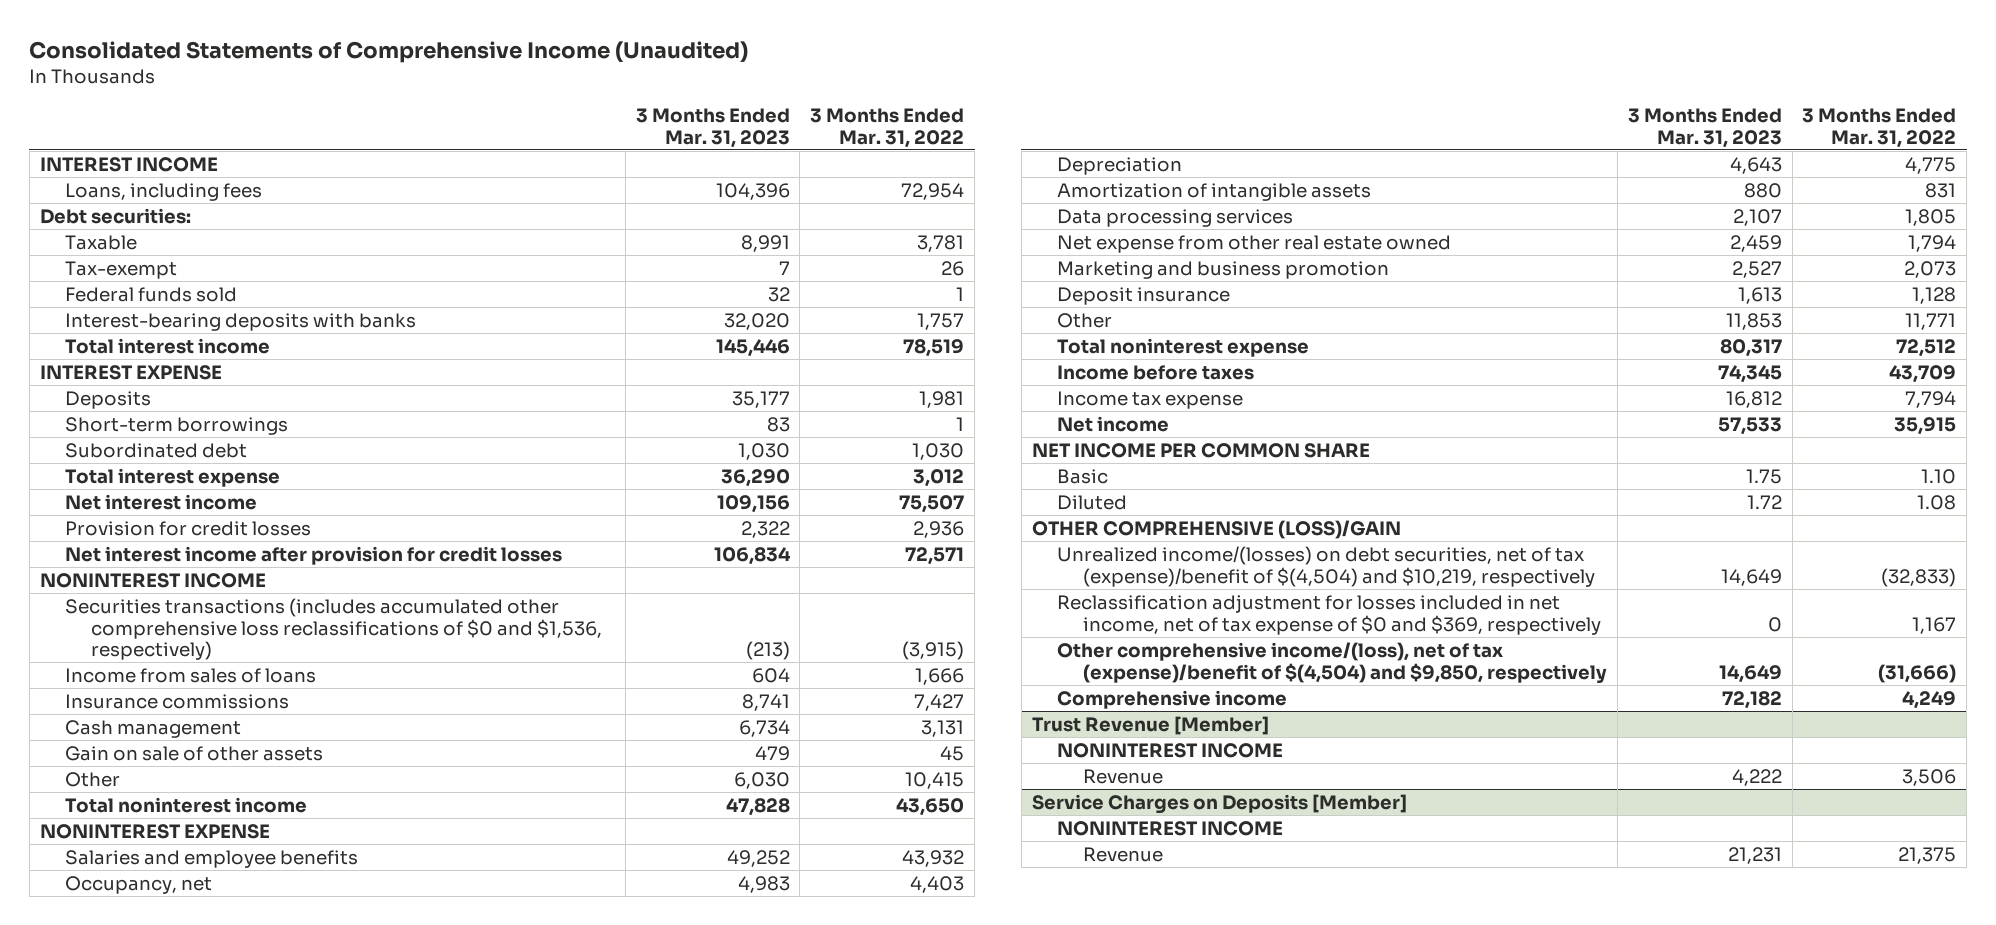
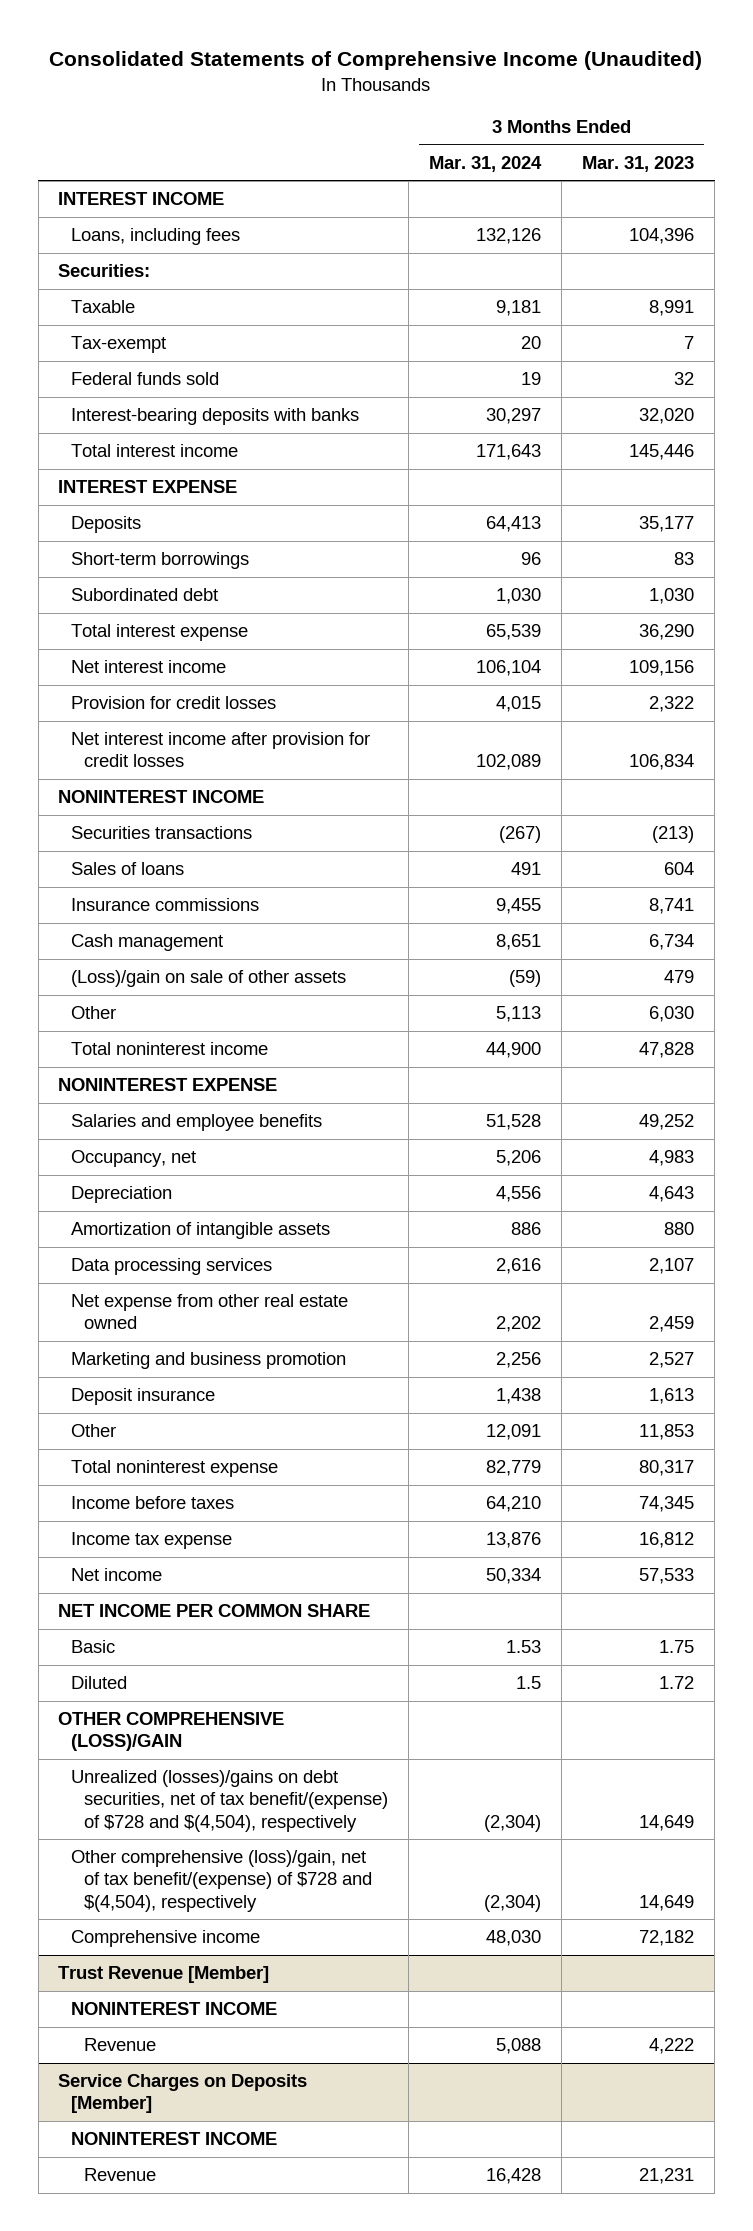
- | 3 Months Ended Mar. 31, 2023 | 3 Months Ended Mar. 31, 2022
+ | 3 Months Ended Mar. 31, 2024 | 3 Months Ended Mar. 31, 2023
- Debt securities:
+ Securities:
- Securities transactions (includes accumulated other comprehensive loss reclassifications of $0 and $1,536, respectively) | (213) | (3,915)
- Income from sales of loans | 604 | 1,666
+ Securities transactions | (267) | (213)
+ Sales of loans | 491 | 604
- Gain on sale of other assets | 479 | 45
+ (Loss)/gain on sale of other assets | (59) | 479
- Unrealized income/(losses) on debt securities, net of tax (expense)/benefit of $(4,504) and $10,219, respectively | 14,649 | (32,833)
- Reclassification adjustment for losses included in net income, net of tax expense of $0 and $369, respectively | 0 | 1,167
- Other comprehensive income/(loss), net of tax (expense)/benefit of $(4,504) and $9,850, respectively | 14,649 | (31,666)
+ Unrealized (losses)/gains on debt securities, net of tax benefit/(expense) of $728 and $(4,504), respectively | (2,304) | 14,649
+ Other comprehensive (loss)/gain, net of tax benefit/(expense) of $728 and $(4,504), respectively | (2,304) | 14,649

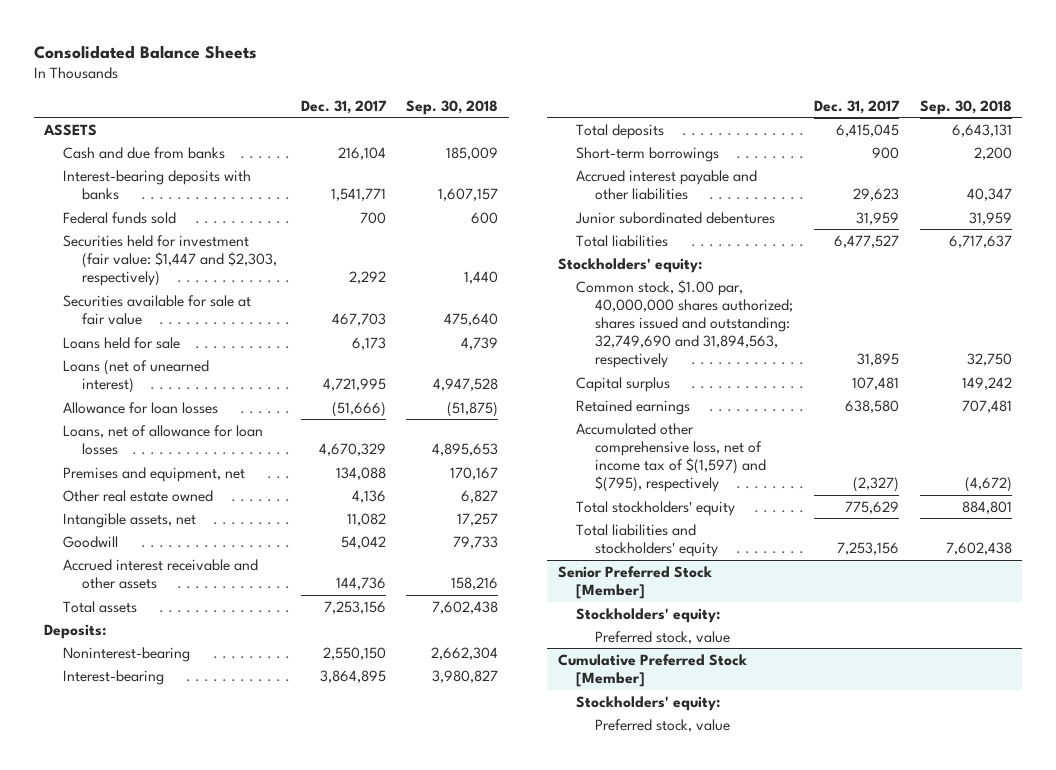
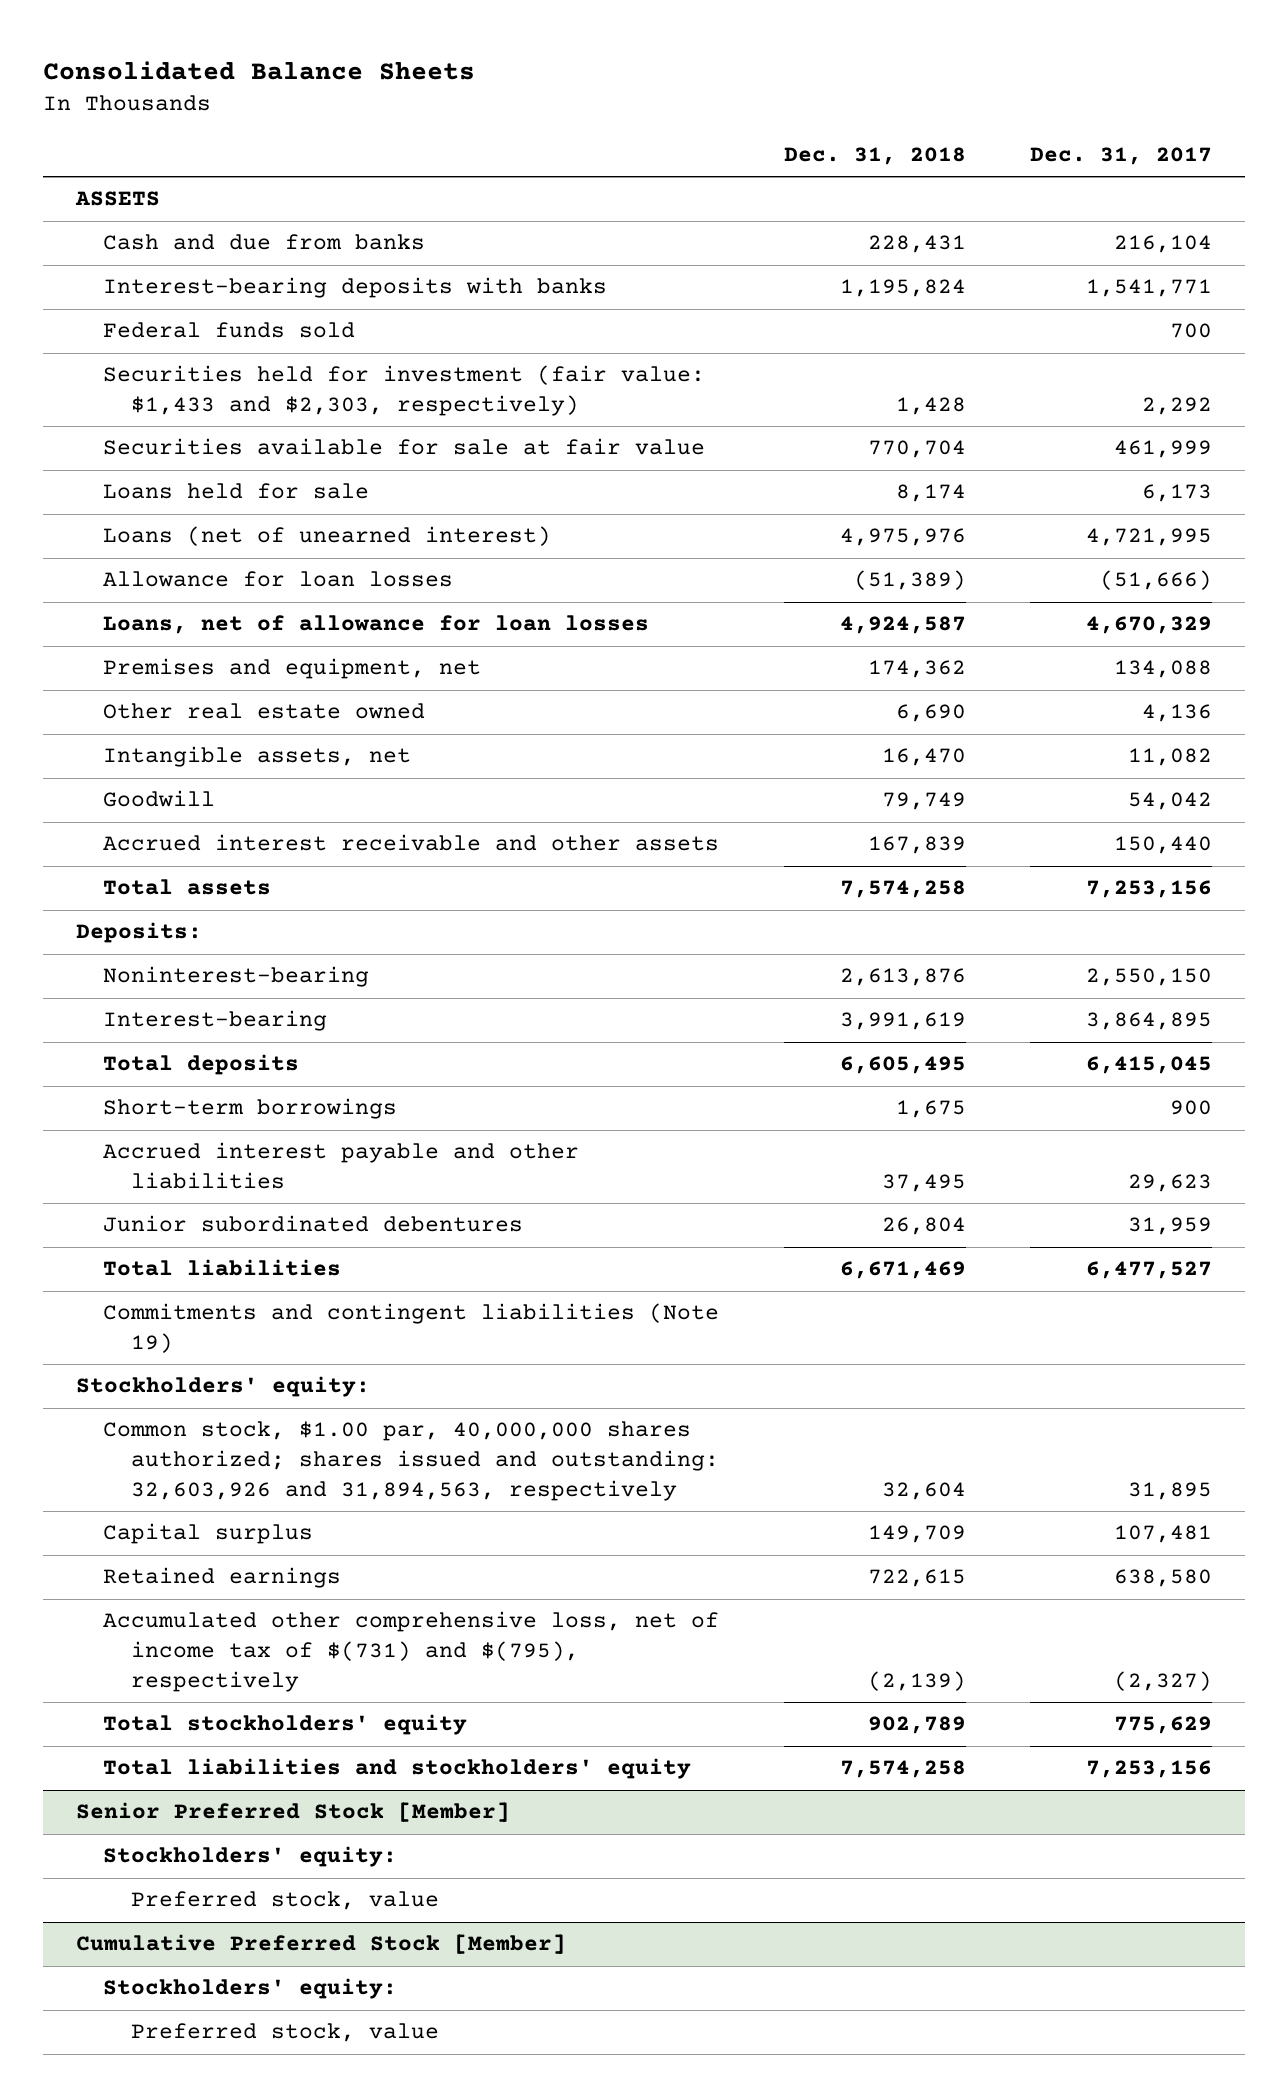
- | Dec. 31, 2017 | Sep. 30, 2018
+ | Dec. 31, 2018 | Dec. 31, 2017
- Securities held for investment (fair value: $1,447 and $2,303, respectively) | 2,292 | 1,440
- Securities available for sale at fair value | 467,703 | 475,640
+ Securities held for investment (fair value: $1,433 and $2,303, respectively) | 1,428 | 2,292
+ Securities available for sale at fair value | 770,704 | 461,999
- Accrued interest receivable and other assets | 144,736 | 158,216
+ Accrued interest receivable and other assets | 167,839 | 150,440
+ Commitments and contingent liabilities (Note 19)
- Common stock, $1.00 par, 40,000,000 shares authorized; shares issued and outstanding: 32,749,690 and 31,894,563, respectively | 31,895 | 32,750
+ Common stock, $1.00 par, 40,000,000 shares authorized; shares issued and outstanding: 32,603,926 and 31,894,563, respectively | 32,604 | 31,895
- Accumulated other comprehensive loss, net of income tax of $(1,597) and $(795), respectively | (2,327) | (4,672)
+ Accumulated other comprehensive loss, net of income tax of $(731) and $(795), respectively | (2,139) | (2,327)

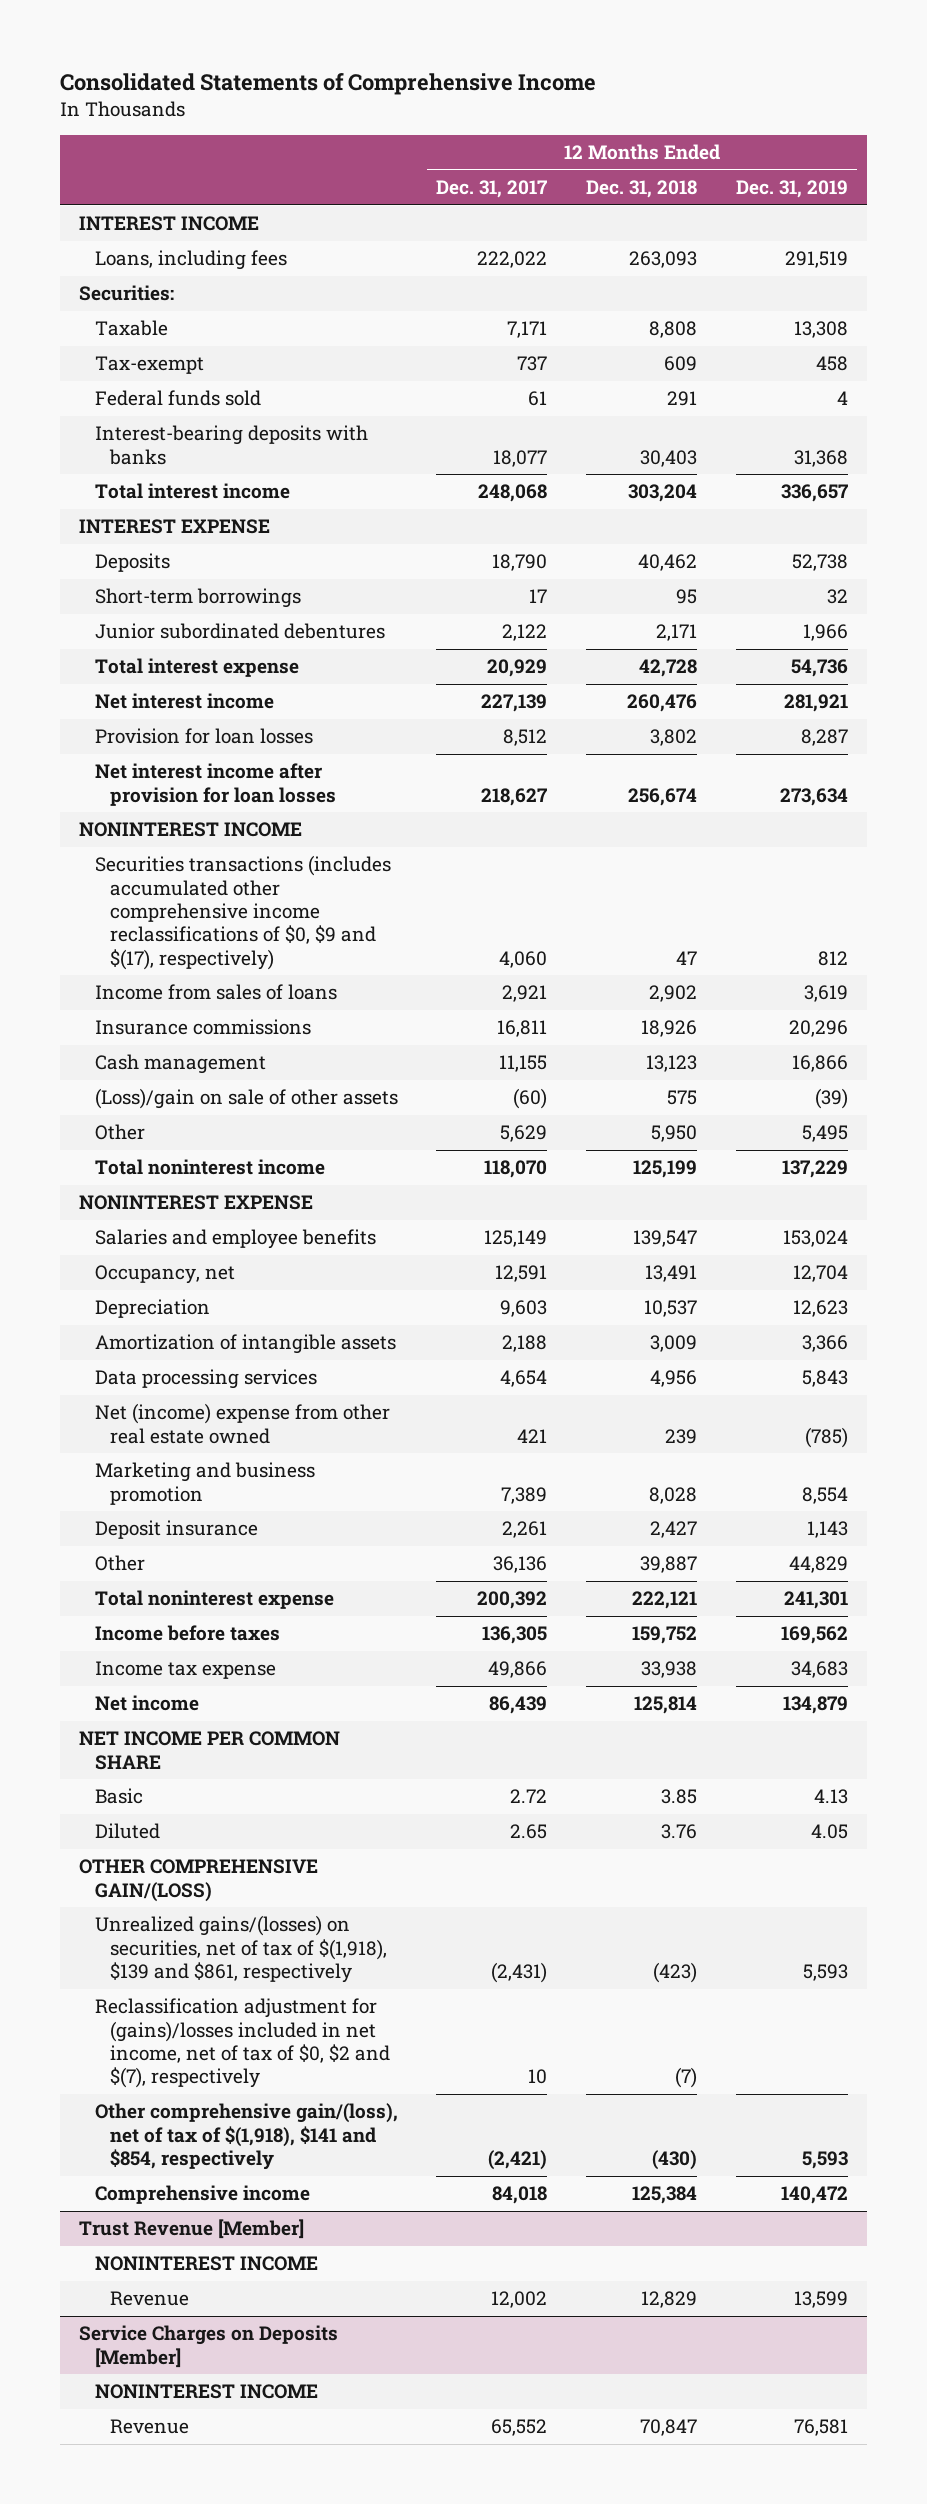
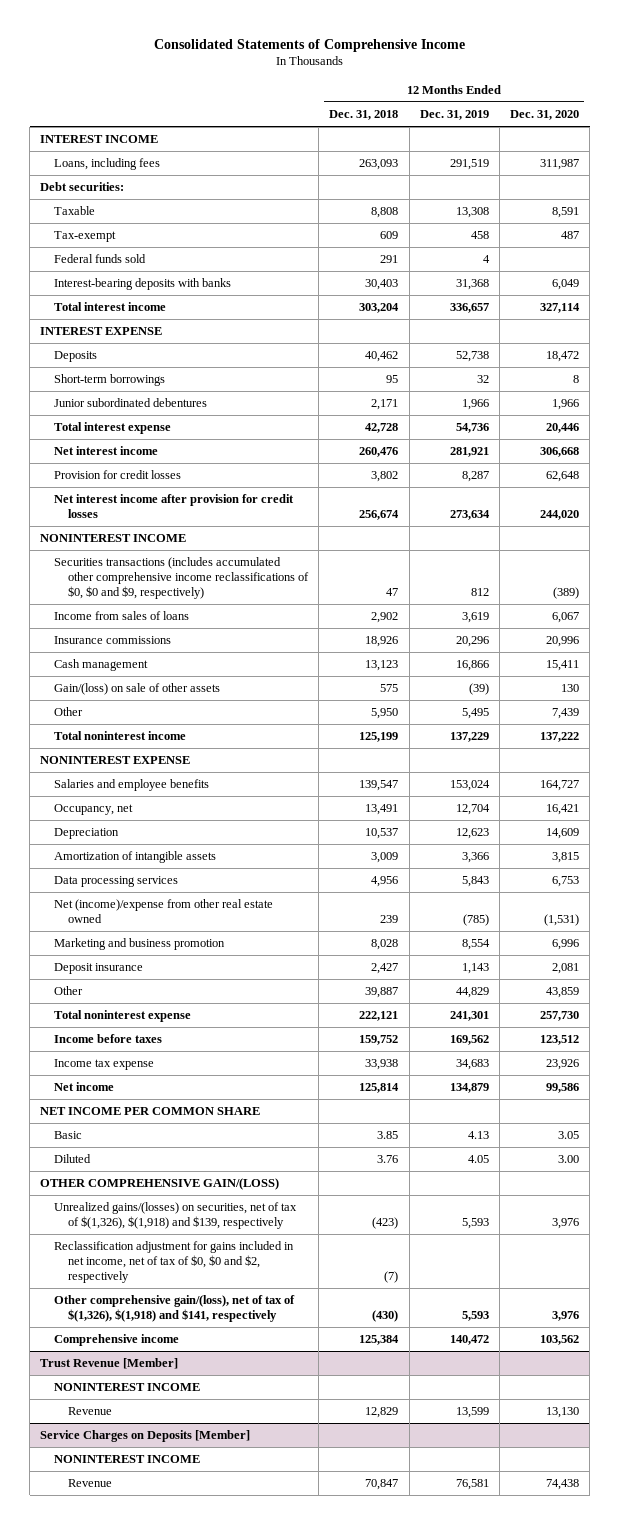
- | 12 Months Ended Dec. 31, 2017 | 12 Months Ended Dec. 31, 2018 | 12 Months Ended Dec. 31, 2019
+ | 12 Months Ended Dec. 31, 2018 | 12 Months Ended Dec. 31, 2019 | 12 Months Ended Dec. 31, 2020
- Securities:
+ Debt securities:
- Provision for loan losses | 8,512 | 3,802 | 8,287
- Net interest income after provision for loan losses | 218,627 | 256,674 | 273,634
+ Provision for credit losses | 3,802 | 8,287 | 62,648
+ Net interest income after provision for credit losses | 256,674 | 273,634 | 244,020
- Securities transactions (includes accumulated other comprehensive income reclassifications of $0, $9 and $(17), respectively) | 4,060 | 47 | 812
+ Securities transactions (includes accumulated other comprehensive income reclassifications of $0, $0 and $9, respectively) | 47 | 812 | (389)
- (Loss)/gain on sale of other assets | (60) | 575 | (39)
+ Gain/(loss) on sale of other assets | 575 | (39) | 130
- Net (income) expense from other real estate owned | 421 | 239 | (785)
+ Net (income)/expense from other real estate owned | 239 | (785) | (1,531)
- Unrealized gains/(losses) on securities, net of tax of $(1,918), $139 and $861, respectively | (2,431) | (423) | 5,593
- Reclassification adjustment for (gains)/losses included in net income, net of tax of $0, $2 and $(7), respectively | 10 | (7) |
- Other comprehensive gain/(loss), net of tax of $(1,918), $141 and $854, respectively | (2,421) | (430) | 5,593
+ Unrealized gains/(losses) on securities, net of tax of $(1,326), $(1,918) and $139, respectively | (423) | 5,593 | 3,976
+ Reclassification adjustment for gains included in net income, net of tax of $0, $0 and $2, respectively | (7) | |
+ Other comprehensive gain/(loss), net of tax of $(1,326), $(1,918) and $141, respectively | (430) | 5,593 | 3,976

